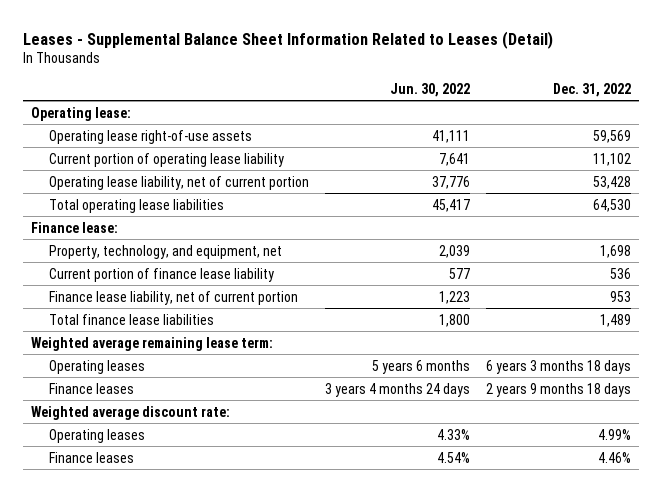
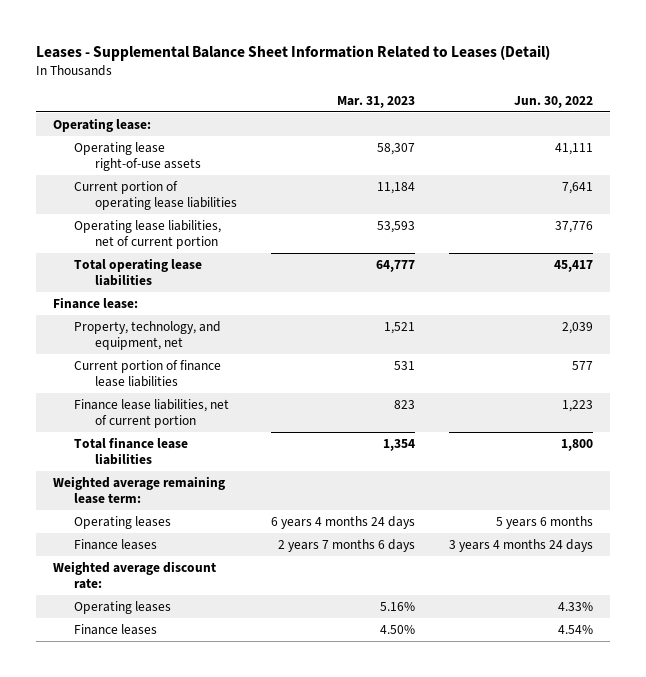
- | Jun. 30, 2022 | Dec. 31, 2022
+ | Mar. 31, 2023 | Jun. 30, 2022
- Current portion of operating lease liability | 7,641 | 11,102
- Operating lease liability, net of current portion | 37,776 | 53,428
+ Current portion of operating lease liabilities | 11,184 | 7,641
+ Operating lease liabilities, net of current portion | 53,593 | 37,776
- Current portion of finance lease liability | 577 | 536
- Finance lease liability, net of current portion | 1,223 | 953
+ Current portion of finance lease liabilities | 531 | 577
+ Finance lease liabilities, net of current portion | 823 | 1,223

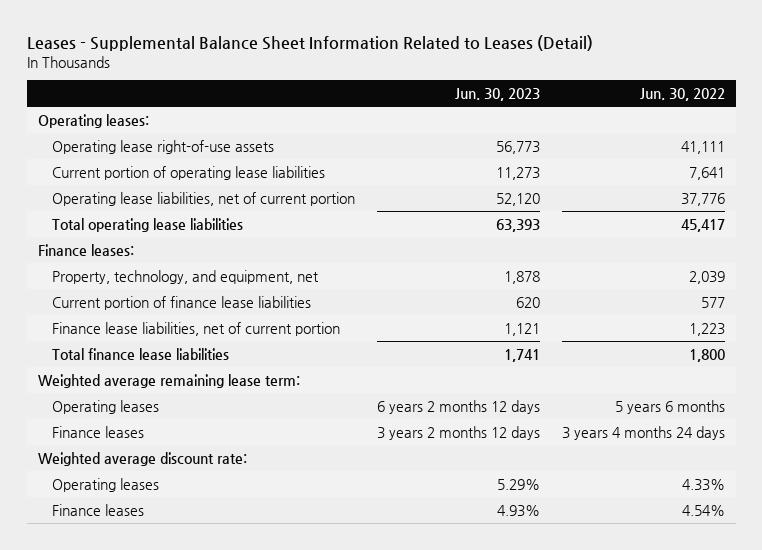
- | Mar. 31, 2023 | Jun. 30, 2022
+ | Jun. 30, 2023 | Jun. 30, 2022
- Operating lease:
+ Operating leases:
- Finance lease:
+ Finance leases:

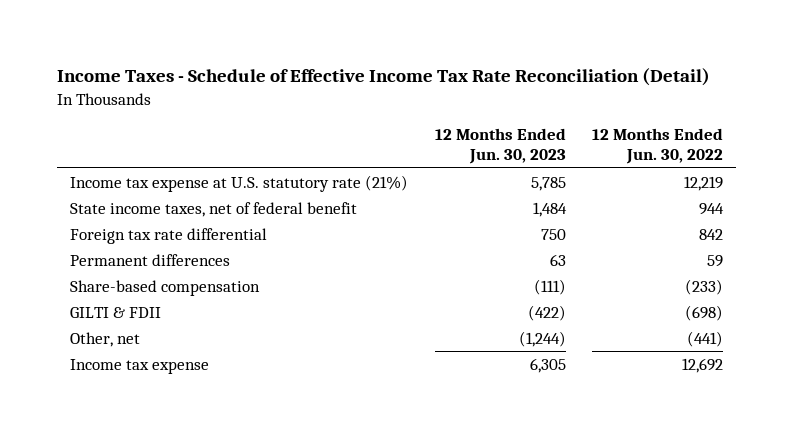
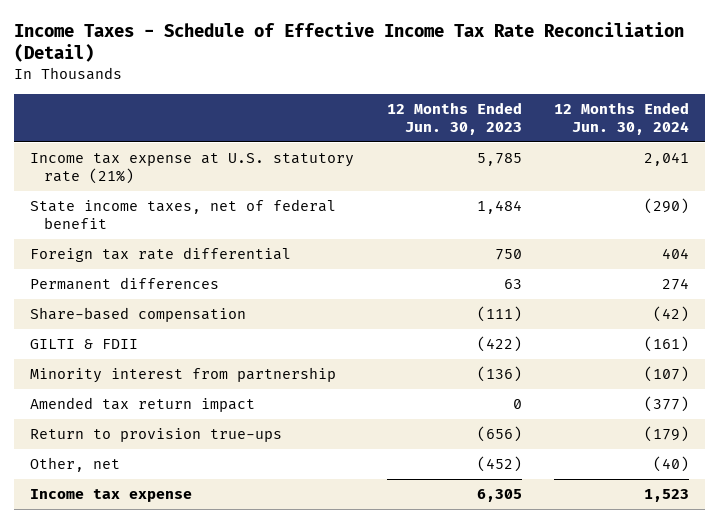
- | 12 Months Ended Jun. 30, 2023 | 12 Months Ended Jun. 30, 2022
+ | 12 Months Ended Jun. 30, 2023 | 12 Months Ended Jun. 30, 2024
- Other, net | (1,244) | (441)
+ Minority interest from partnership | (136) | (107)
+ Amended tax return impact | 0 | (377)
+ Return to provision true-ups | (656) | (179)
+ Other, net | (452) | (40)

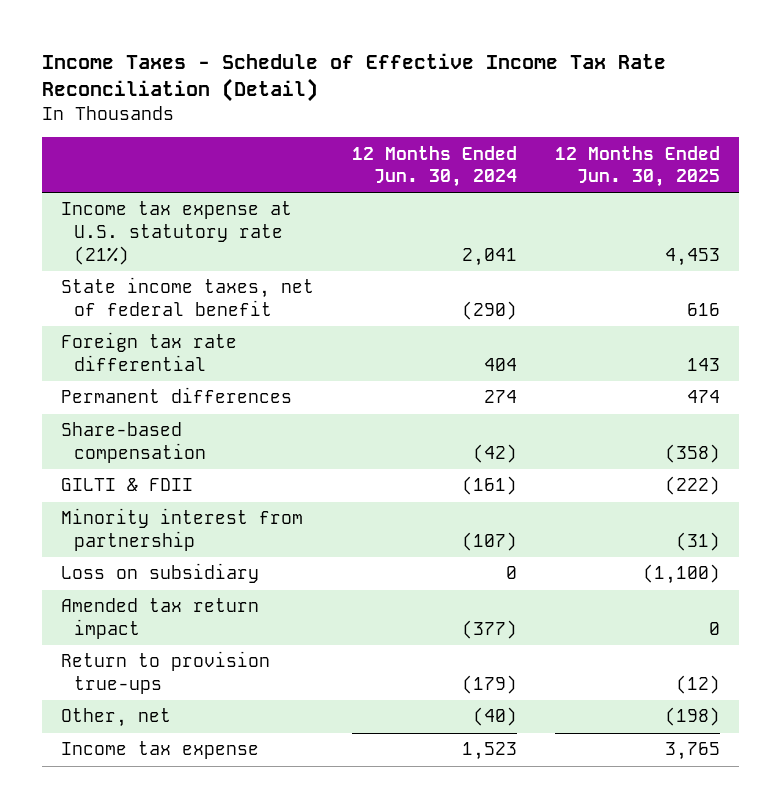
- | 12 Months Ended Jun. 30, 2023 | 12 Months Ended Jun. 30, 2024
+ | 12 Months Ended Jun. 30, 2024 | 12 Months Ended Jun. 30, 2025
+ Loss on subsidiary | 0 | (1,100)

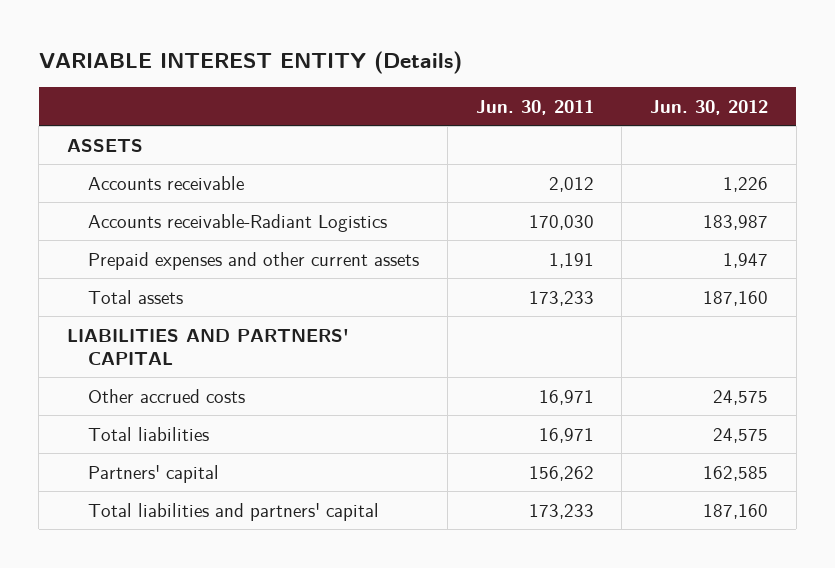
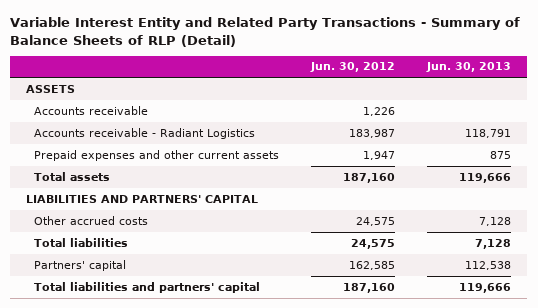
- VARIABLE INTEREST ENTITY (Details)
+ Variable Interest Entity and Related Party Transactions - Summary of Balance Sheets of RLP (Detail)
- | Jun. 30, 2011 | Jun. 30, 2012
+ | Jun. 30, 2012 | Jun. 30, 2013
- Accounts receivable-Radiant Logistics | 170,030 | 183,987
+ Accounts receivable - Radiant Logistics | 183,987 | 118,791

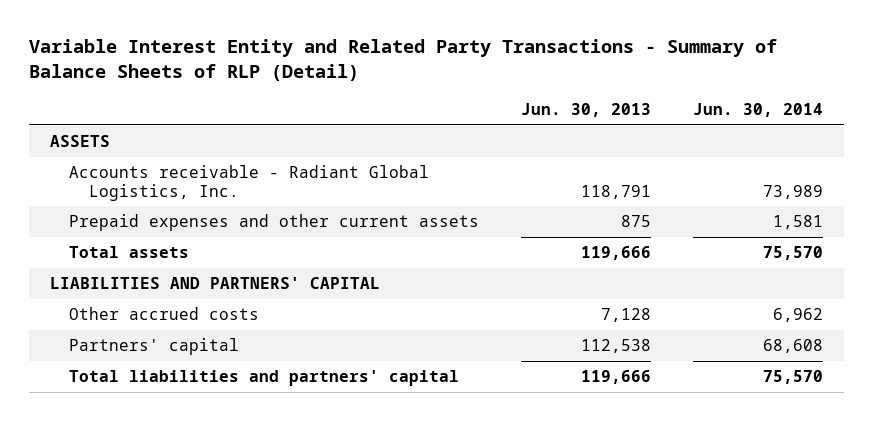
- | Jun. 30, 2012 | Jun. 30, 2013
+ | Jun. 30, 2013 | Jun. 30, 2014
- Accounts receivable | 1,226 |
- Accounts receivable - Radiant Logistics | 183,987 | 118,791
+ Accounts receivable - Radiant Global Logistics, Inc. | 118,791 | 73,989
- Total liabilities | 24,575 | 7,128

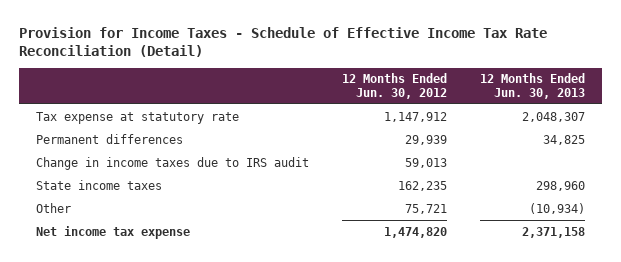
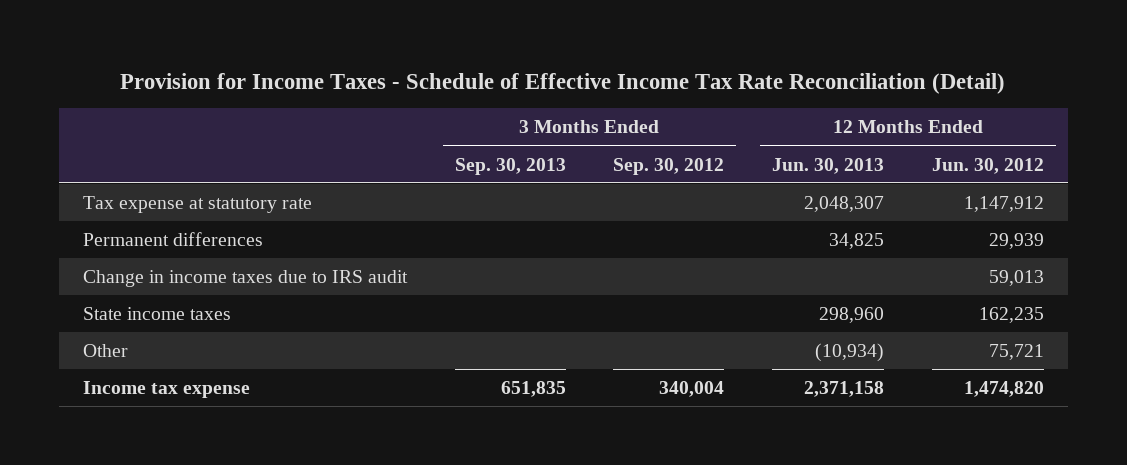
- | 12 Months Ended Jun. 30, 2012 | 12 Months Ended Jun. 30, 2013
+ | 3 Months Ended Sep. 30, 2013 | 3 Months Ended Sep. 30, 2012 | 12 Months Ended Jun. 30, 2013 | 12 Months Ended Jun. 30, 2012
- Net income tax expense | 1,474,820 | 2,371,158
+ Income tax expense | 651,835 | 340,004 | 2,371,158 | 1,474,820

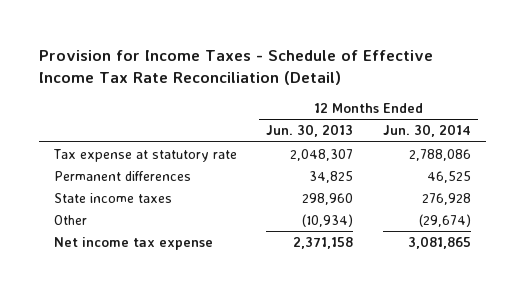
- | 3 Months Ended Sep. 30, 2013 | 3 Months Ended Sep. 30, 2012 | 12 Months Ended Jun. 30, 2013 | 12 Months Ended Jun. 30, 2012
+ | 12 Months Ended Jun. 30, 2013 | 12 Months Ended Jun. 30, 2014
- Change in income taxes due to IRS audit | | | | 59,013
- Income tax expense | 651,835 | 340,004 | 2,371,158 | 1,474,820
+ Net income tax expense | 2,371,158 | 3,081,865

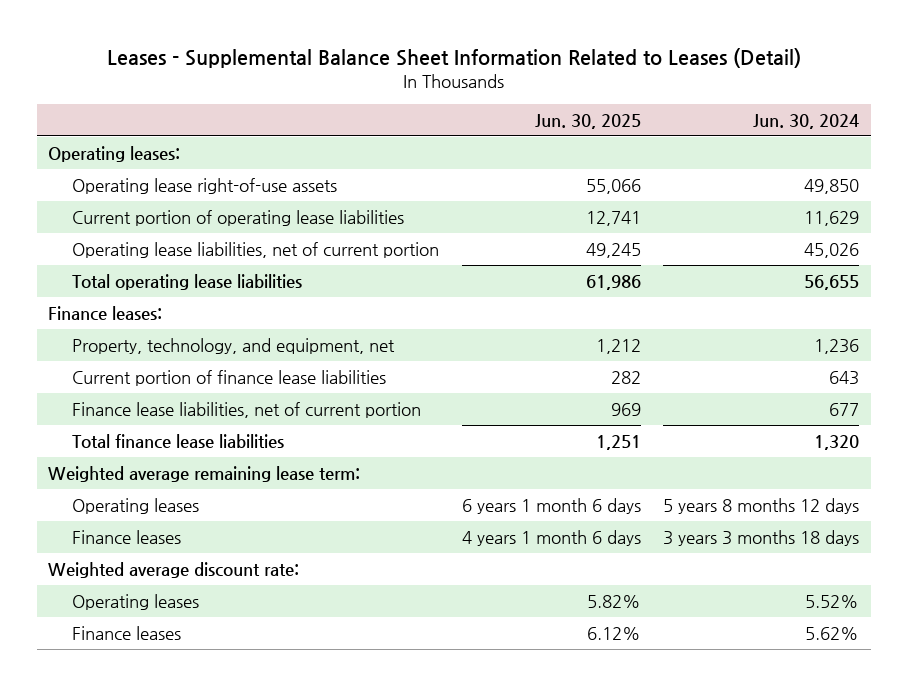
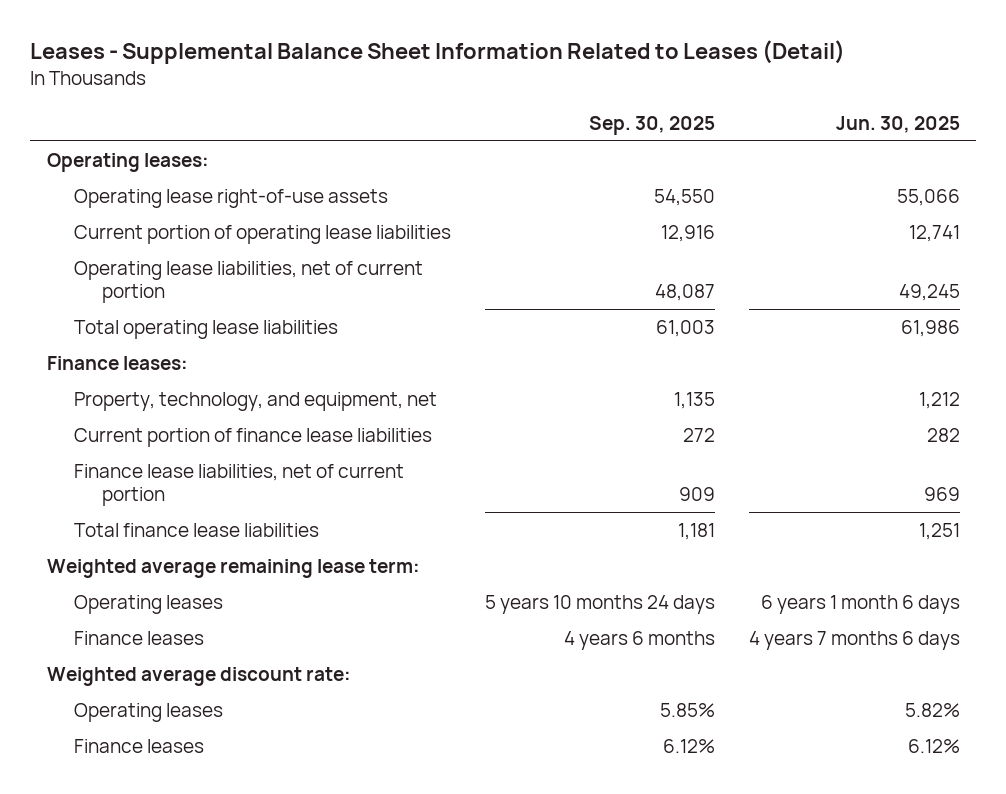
- | Jun. 30, 2025 | Jun. 30, 2024
+ | Sep. 30, 2025 | Jun. 30, 2025
- Finance leases | 4 years 1 month 6 days | 3 years 3 months 18 days
+ Finance leases | 4 years 6 months | 4 years 7 months 6 days

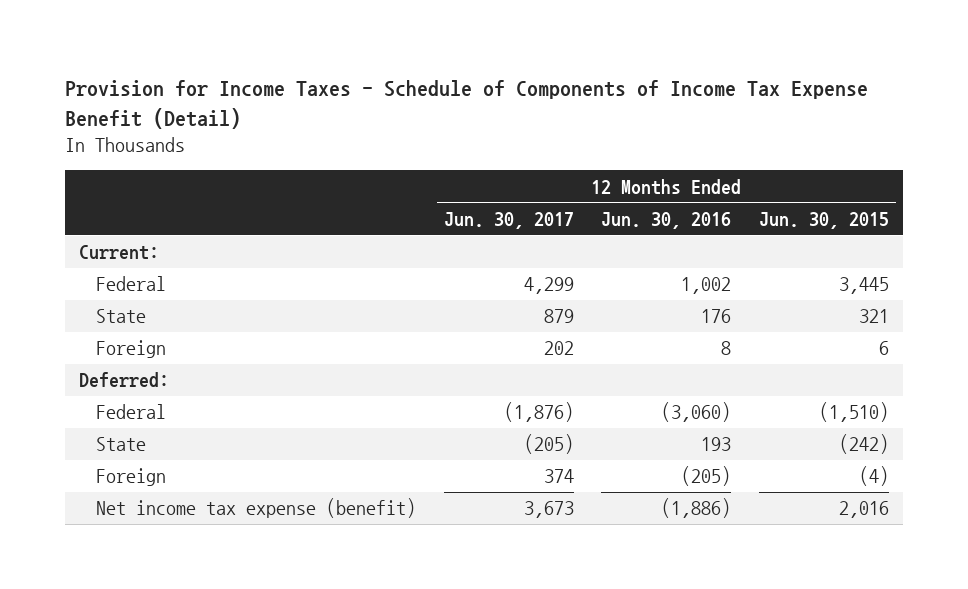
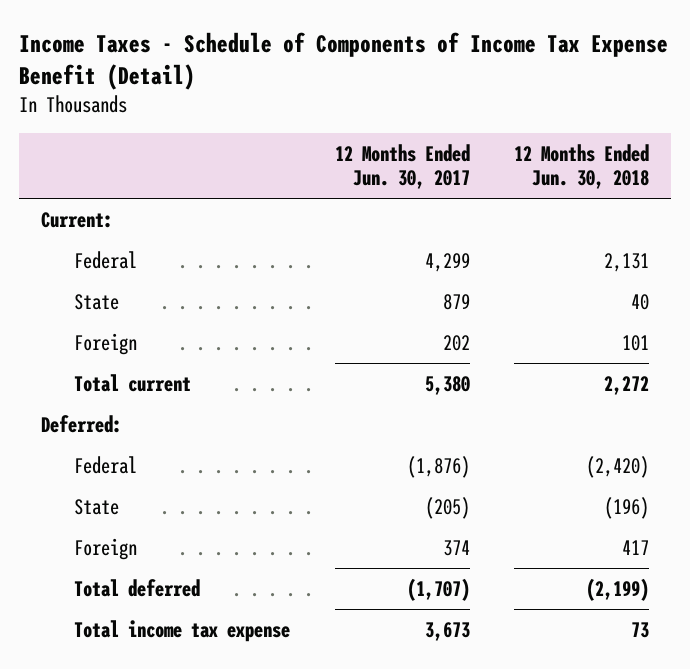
- Provision for Income Taxes - Schedule of Components of Income Tax Expense Benefit (Detail)
+ Income Taxes - Schedule of Components of Income Tax Expense Benefit (Detail)
- | 12 Months Ended Jun. 30, 2017 | 12 Months Ended Jun. 30, 2016 | 12 Months Ended Jun. 30, 2015
+ | 12 Months Ended Jun. 30, 2017 | 12 Months Ended Jun. 30, 2018
+ Total current | 5,380 | 2,272
- Net income tax expense (benefit) | 3,673 | (1,886) | 2,016
+ Total deferred | (1,707) | (2,199)
+ Total income tax expense | 3,673 | 73

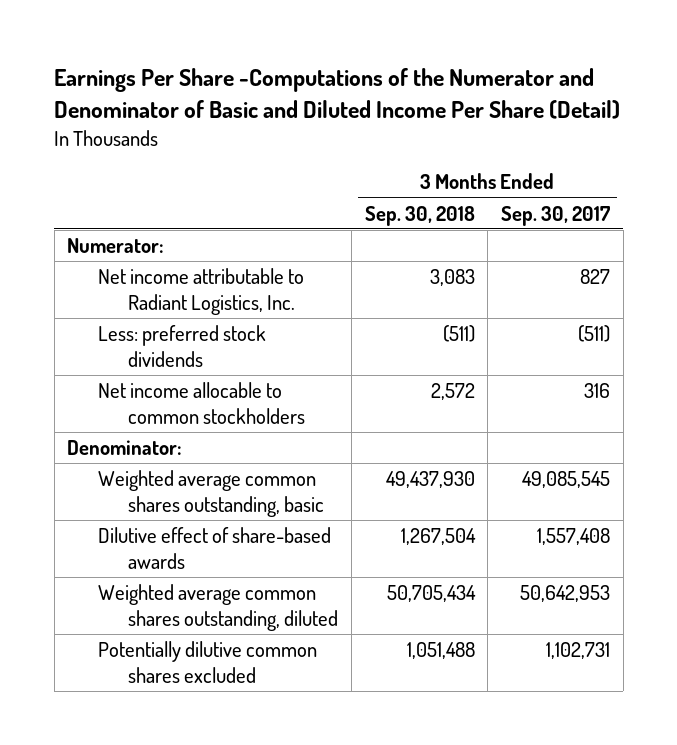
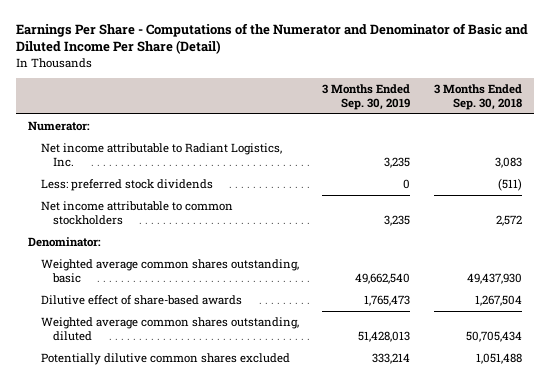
- Earnings Per Share -Computations of the Numerator and Denominator of Basic and Diluted Income Per Share (Detail)
+ Earnings Per Share - Computations of the Numerator and Denominator of Basic and Diluted Income Per Share (Detail)
- | 3 Months Ended Sep. 30, 2018 | 3 Months Ended Sep. 30, 2017
+ | 3 Months Ended Sep. 30, 2019 | 3 Months Ended Sep. 30, 2018
- Net income allocable to common stockholders | 2,572 | 316
+ Net income attributable to common stockholders | 3,235 | 2,572

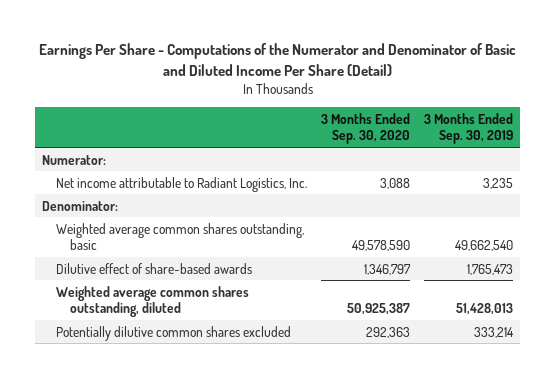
- | 3 Months Ended Sep. 30, 2019 | 3 Months Ended Sep. 30, 2018
+ | 3 Months Ended Sep. 30, 2020 | 3 Months Ended Sep. 30, 2019
- Less: preferred stock dividends | 0 | (511)
- Net income attributable to common stockholders | 3,235 | 2,572

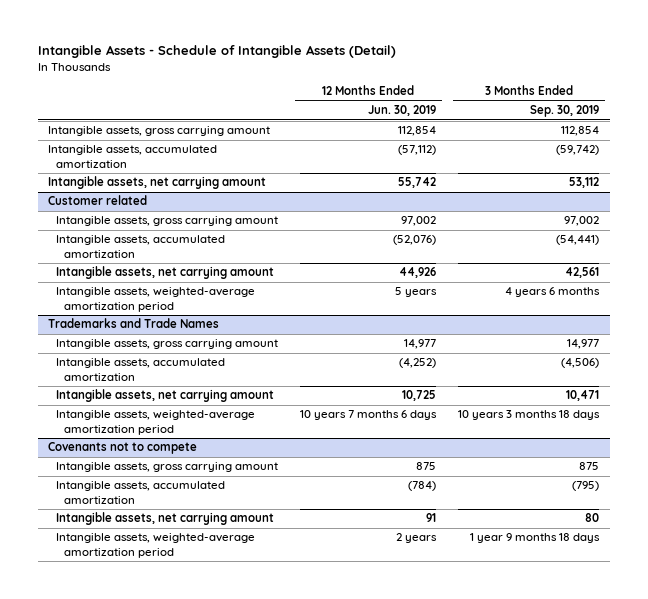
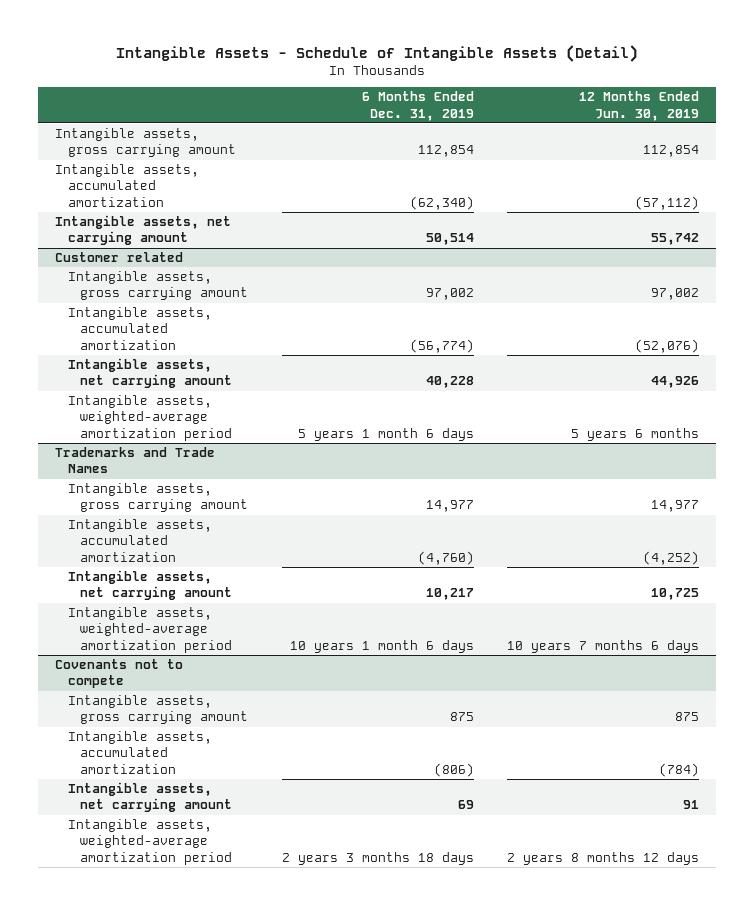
- | 12 Months Ended Jun. 30, 2019 | 3 Months Ended Sep. 30, 2019
+ | 6 Months Ended Dec. 31, 2019 | 12 Months Ended Jun. 30, 2019
@ Customer related
- Intangible assets, weighted-average amortization period | 5 years | 4 years 6 months
+ Intangible assets, weighted-average amortization period | 5 years 1 month 6 days | 5 years 6 months
@ Covenants not to compete
- Intangible assets, weighted-average amortization period | 2 years | 1 year 9 months 18 days
+ Intangible assets, weighted-average amortization period | 2 years 3 months 18 days | 2 years 8 months 12 days

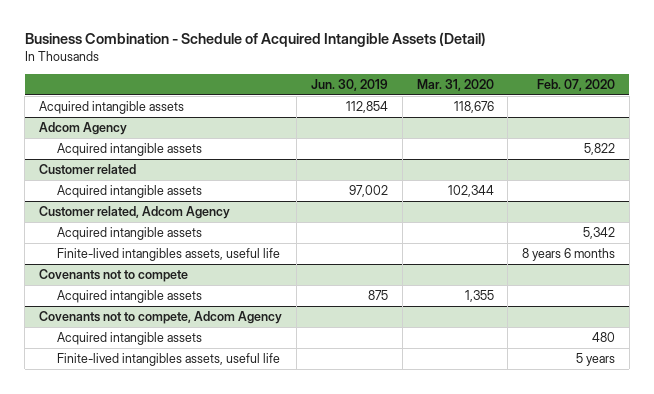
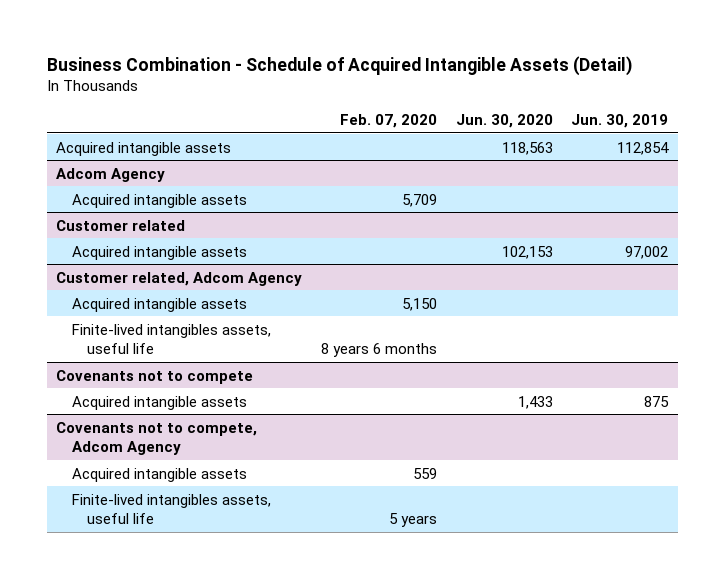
- | Jun. 30, 2019 | Mar. 31, 2020 | Feb. 07, 2020
+ | Feb. 07, 2020 | Jun. 30, 2020 | Jun. 30, 2019
@ Adcom Agency
- Acquired intangible assets | | | 5,822
+ Acquired intangible assets | 5,709 | |
@ Customer related, Adcom Agency
- Acquired intangible assets | | | 5,342
+ Acquired intangible assets | 5,150 | |
@ Covenants not to compete, Adcom Agency
- Acquired intangible assets | | | 480
+ Acquired intangible assets | 559 | |

